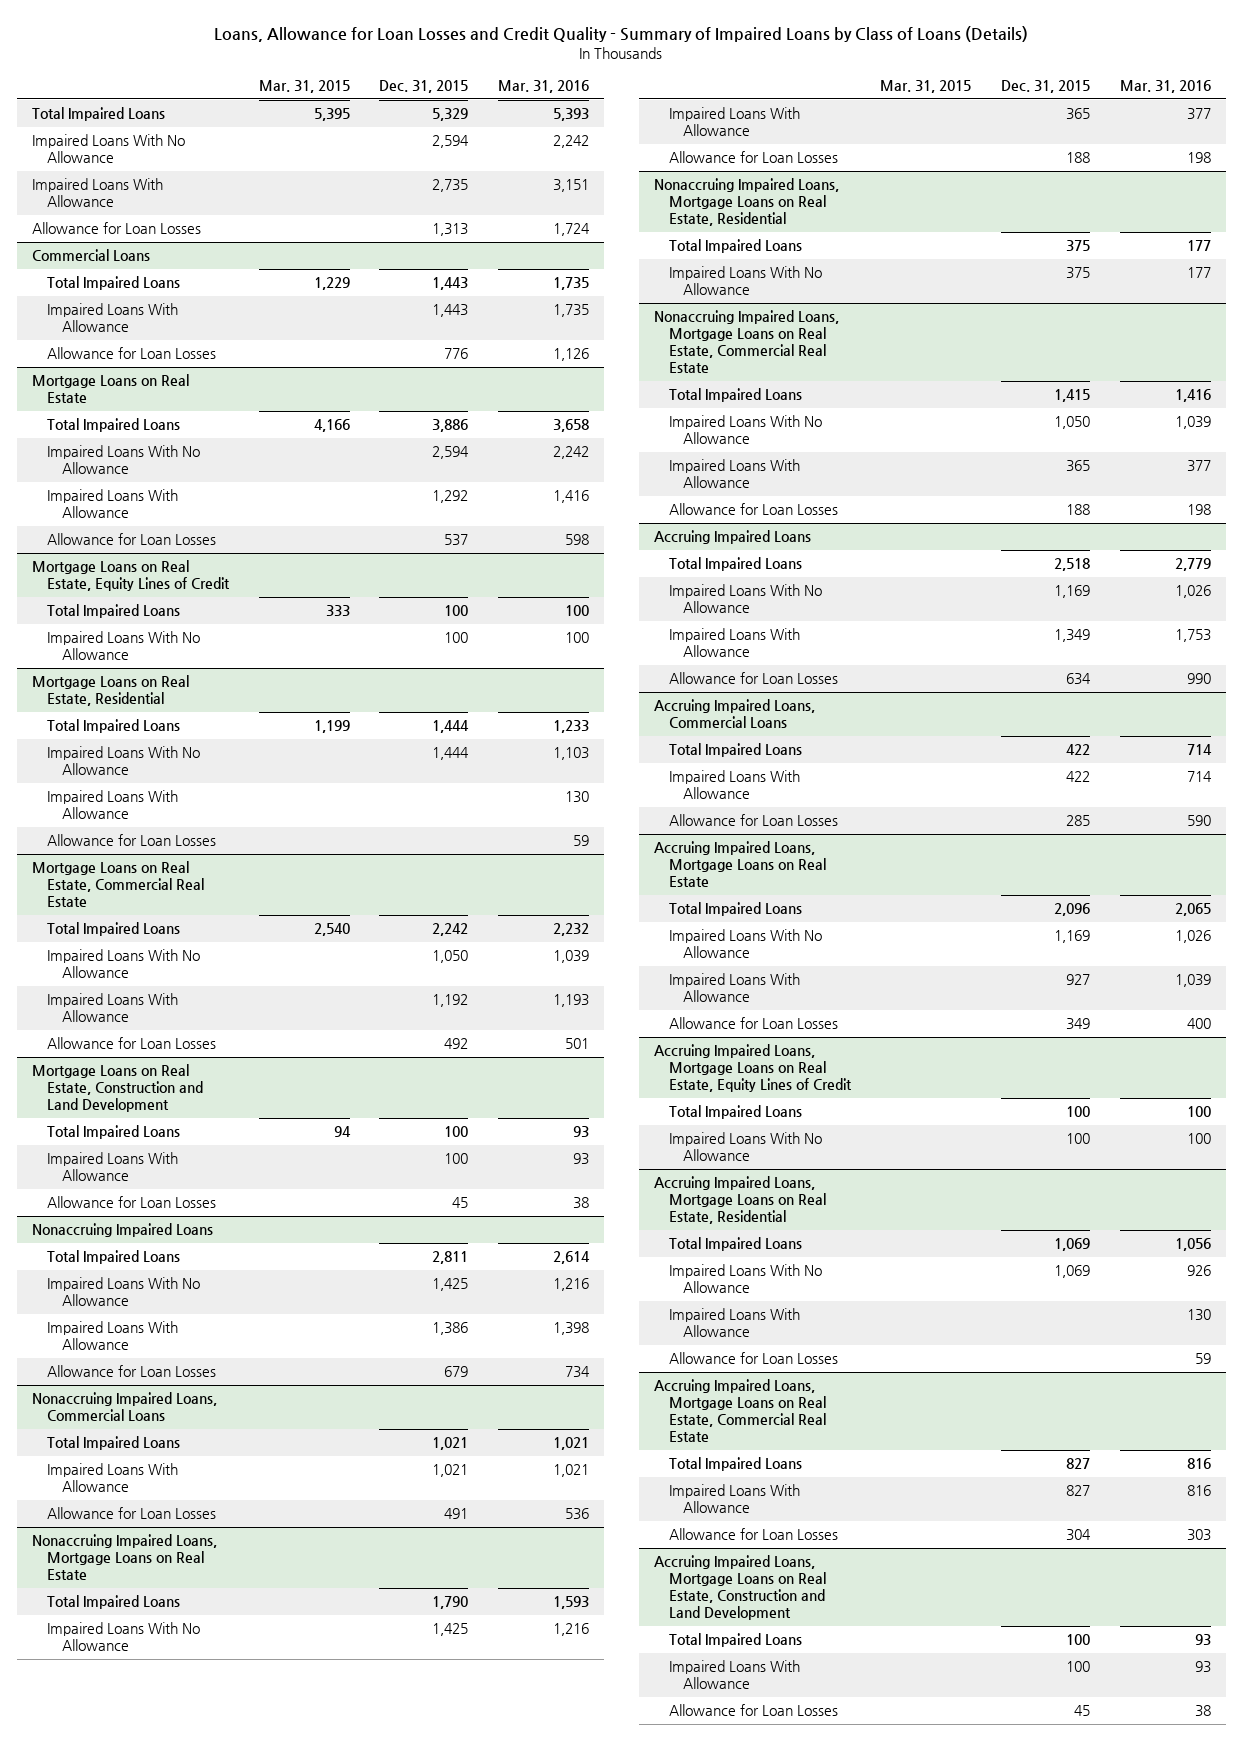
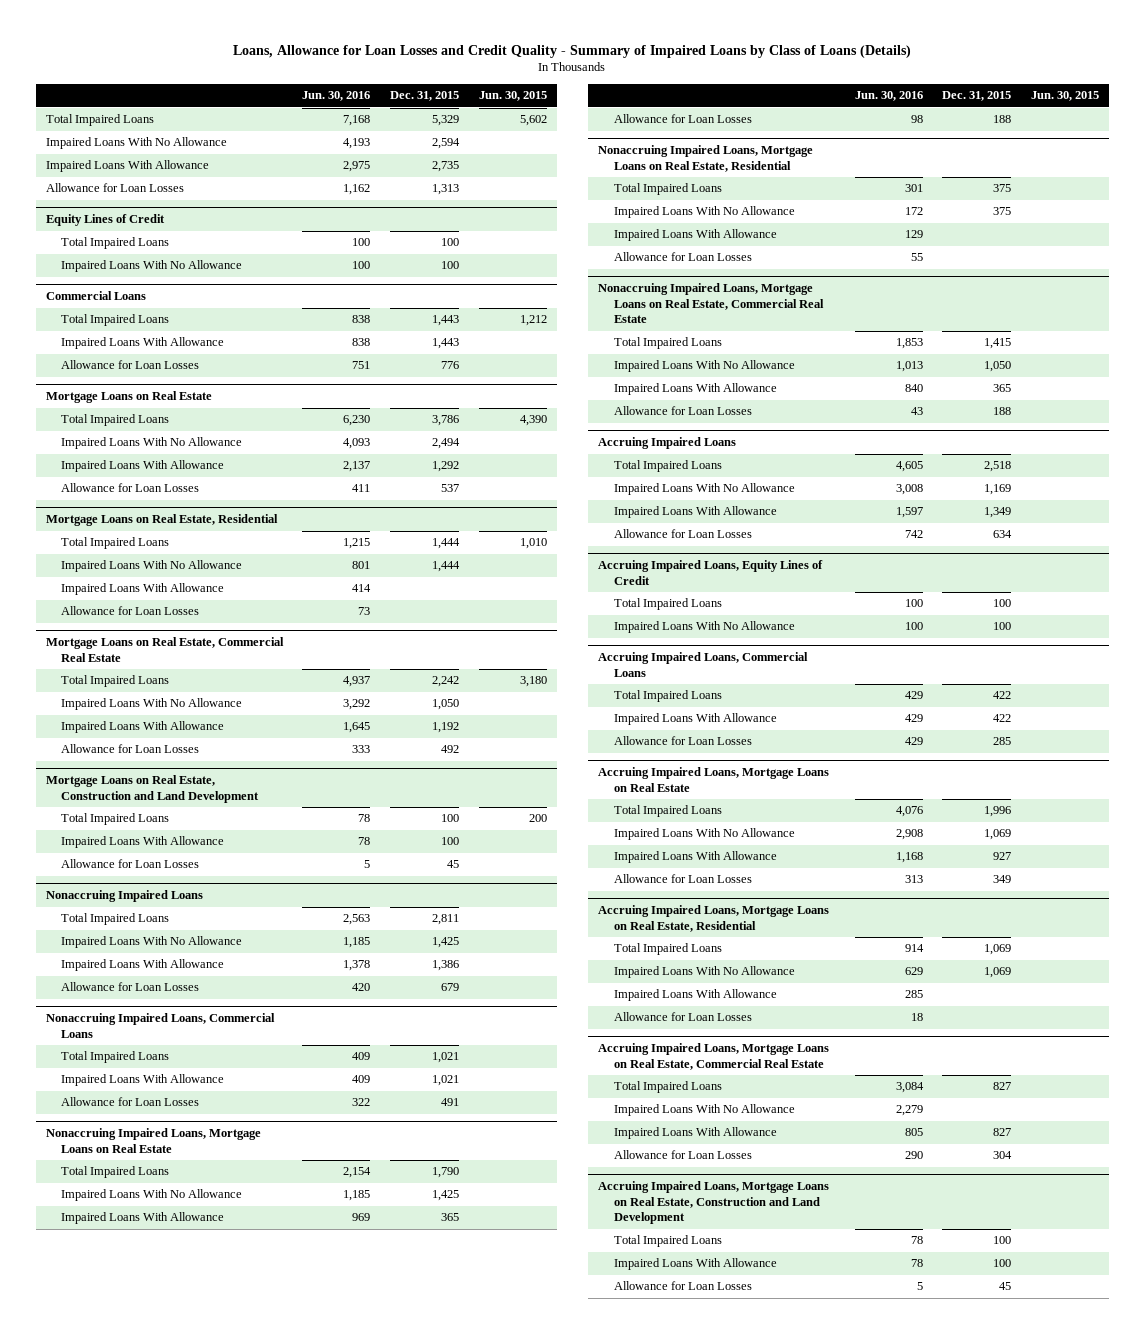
- | Mar. 31, 2015 | Dec. 31, 2015 | Mar. 31, 2016
+ | Jun. 30, 2016 | Dec. 31, 2015 | Jun. 30, 2015
+ Equity Lines of Credit
+ Total Impaired Loans | 100 | 100 |
+ Impaired Loans With No Allowance | 100 | 100 |
@ Mortgage Loans on Real Estate
- Total Impaired Loans | 4,166 | 3,886 | 3,658
- Impaired Loans With No Allowance | | 2,594 | 2,242
+ Total Impaired Loans | 6,230 | 3,786 | 4,390
+ Impaired Loans With No Allowance | 4,093 | 2,494 |
- Mortgage Loans on Real Estate, Equity Lines of Credit
- Total Impaired Loans | 333 | 100 | 100
- Impaired Loans With No Allowance | | 100 | 100
@ Nonaccruing Impaired Loans, Mortgage Loans on Real Estate, Residential
+ Impaired Loans With Allowance | 129 | |
+ Allowance for Loan Losses | 55 | |
+ Accruing Impaired Loans, Equity Lines of Credit
+ Total Impaired Loans | 100 | 100 |
+ Impaired Loans With No Allowance | 100 | 100 |
@ Accruing Impaired Loans, Mortgage Loans on Real Estate
- Total Impaired Loans | | 2,096 | 2,065
- Impaired Loans With No Allowance | | 1,169 | 1,026
+ Total Impaired Loans | 4,076 | 1,996 |
+ Impaired Loans With No Allowance | 2,908 | 1,069 |
- Accruing Impaired Loans, Mortgage Loans on Real Estate, Equity Lines of Credit
- Total Impaired Loans | | 100 | 100
- Impaired Loans With No Allowance | | 100 | 100
@ Accruing Impaired Loans, Mortgage Loans on Real Estate, Commercial Real Estate
+ Impaired Loans With No Allowance | 2,279 | |

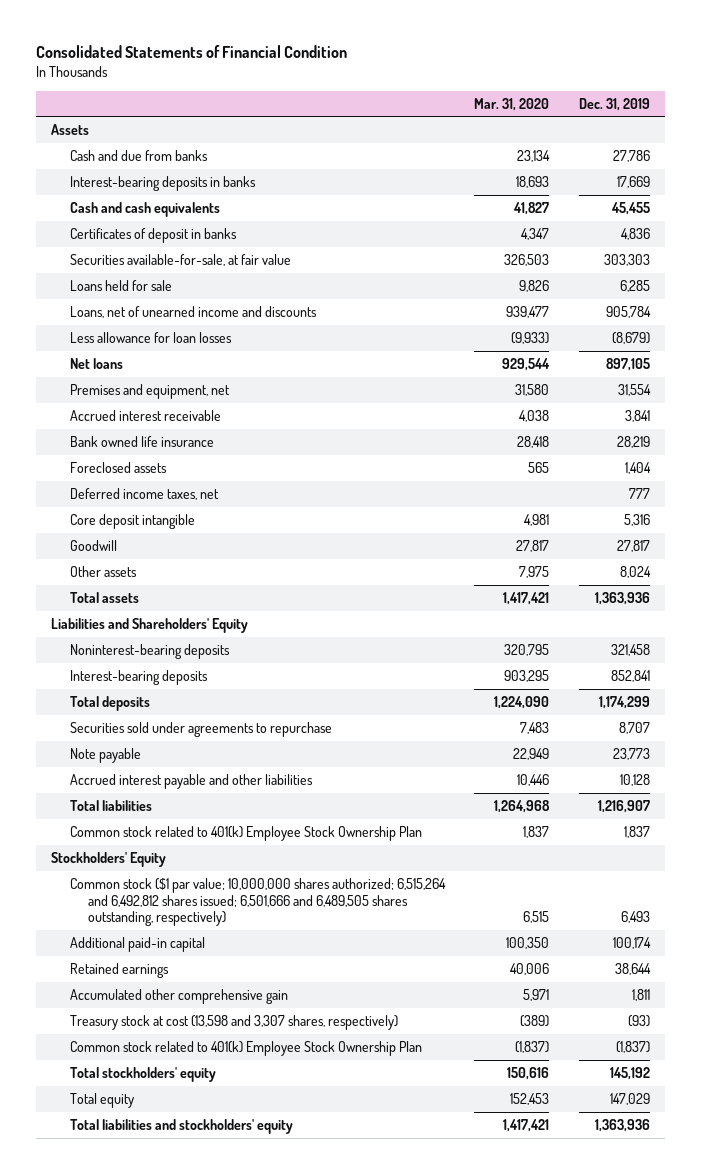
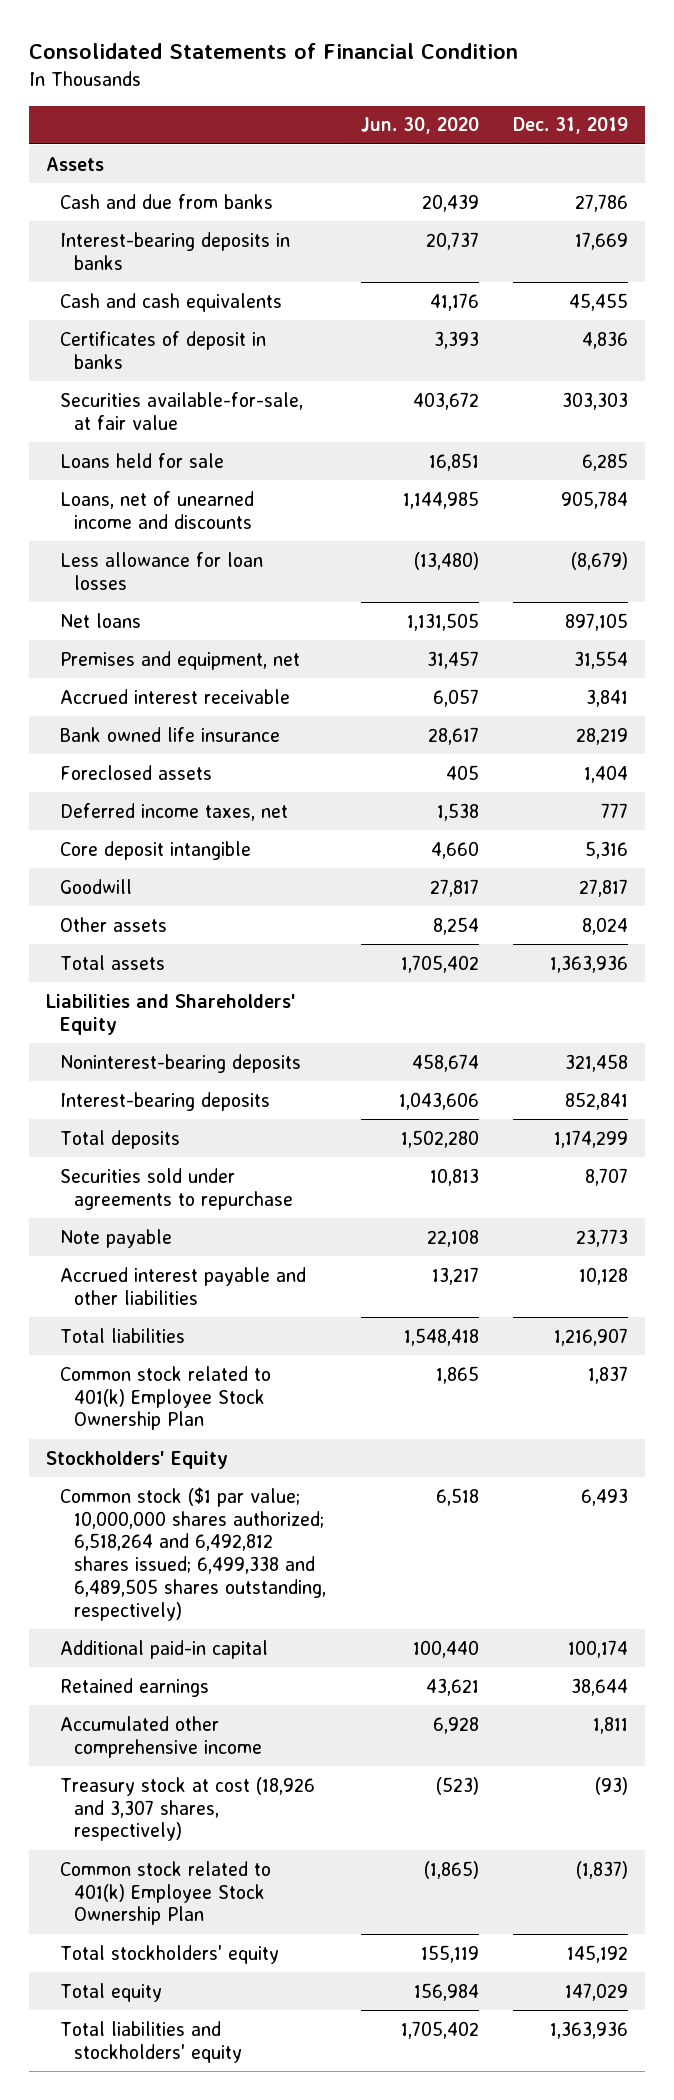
- | Mar. 31, 2020 | Dec. 31, 2019
+ | Jun. 30, 2020 | Dec. 31, 2019
- Common stock ($1 par value; 10,000,000 shares authorized; 6,515,264 and 6,492,812 shares issued; 6,501,666 and 6,489,505 shares outstanding, respectively) | 6,515 | 6,493
+ Common stock ($1 par value; 10,000,000 shares authorized; 6,518,264 and 6,492,812 shares issued; 6,499,338 and 6,489,505 shares outstanding, respectively) | 6,518 | 6,493
- Accumulated other comprehensive gain | 5,971 | 1,811
- Treasury stock at cost (13,598 and 3,307 shares, respectively) | (389) | (93)
+ Accumulated other comprehensive income | 6,928 | 1,811
+ Treasury stock at cost (18,926 and 3,307 shares, respectively) | (523) | (93)

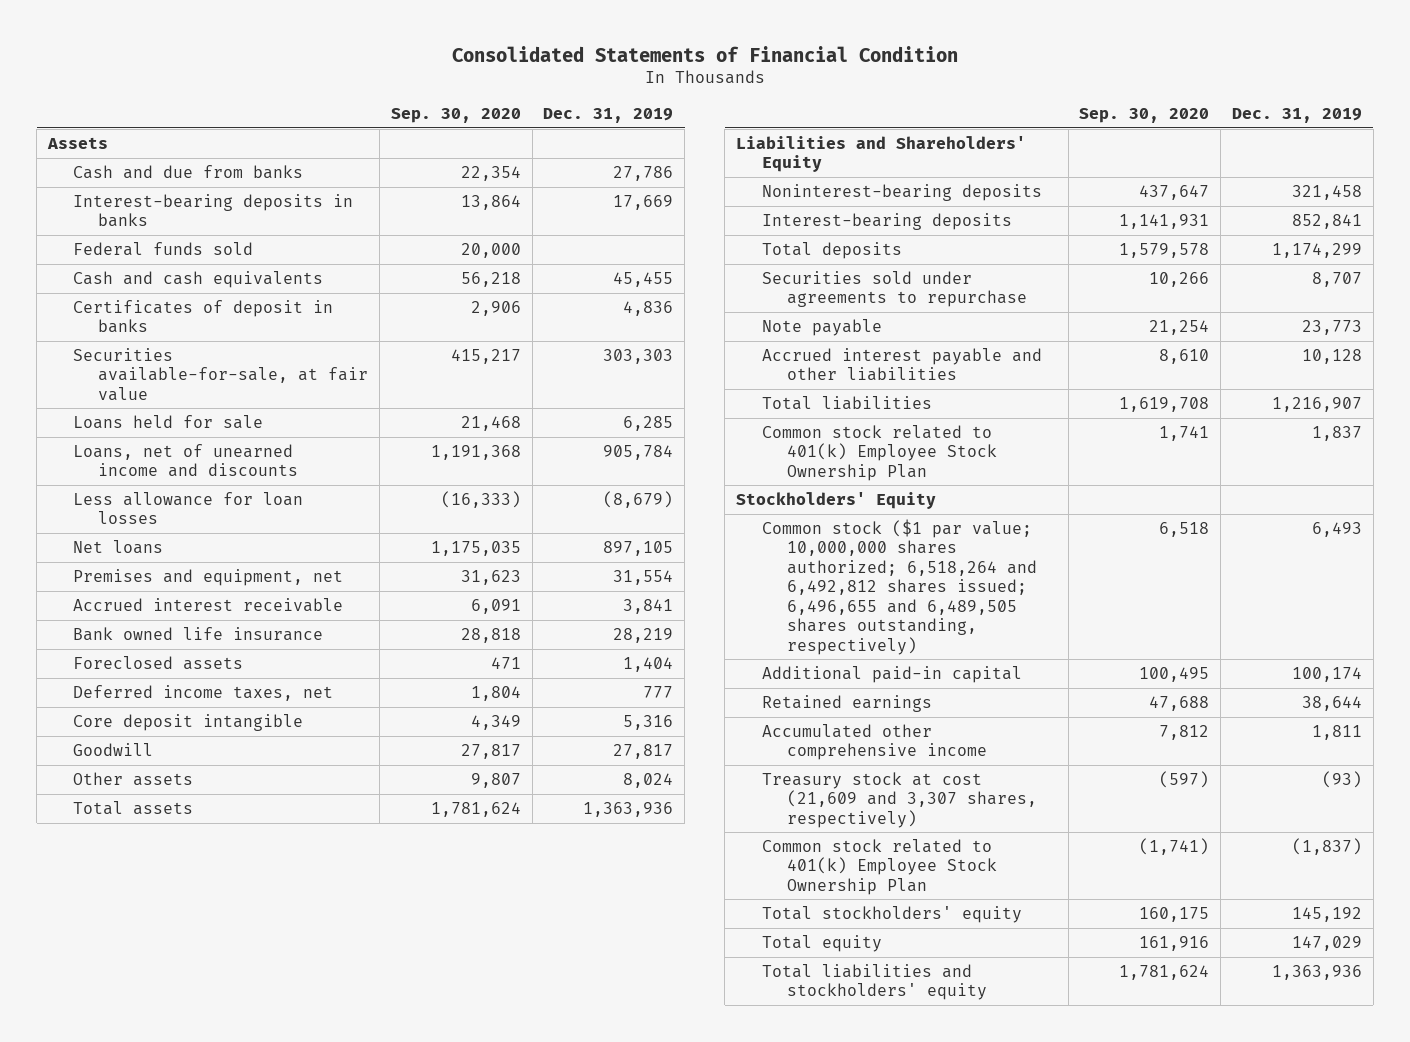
- | Jun. 30, 2020 | Dec. 31, 2019
+ | Sep. 30, 2020 | Dec. 31, 2019
+ Federal funds sold | 20,000 |
- Common stock ($1 par value; 10,000,000 shares authorized; 6,518,264 and 6,492,812 shares issued; 6,499,338 and 6,489,505 shares outstanding, respectively) | 6,518 | 6,493
+ Common stock ($1 par value; 10,000,000 shares authorized; 6,518,264 and 6,492,812 shares issued; 6,496,655 and 6,489,505 shares outstanding, respectively) | 6,518 | 6,493
- Treasury stock at cost (18,926 and 3,307 shares, respectively) | (523) | (93)
+ Treasury stock at cost (21,609 and 3,307 shares, respectively) | (597) | (93)

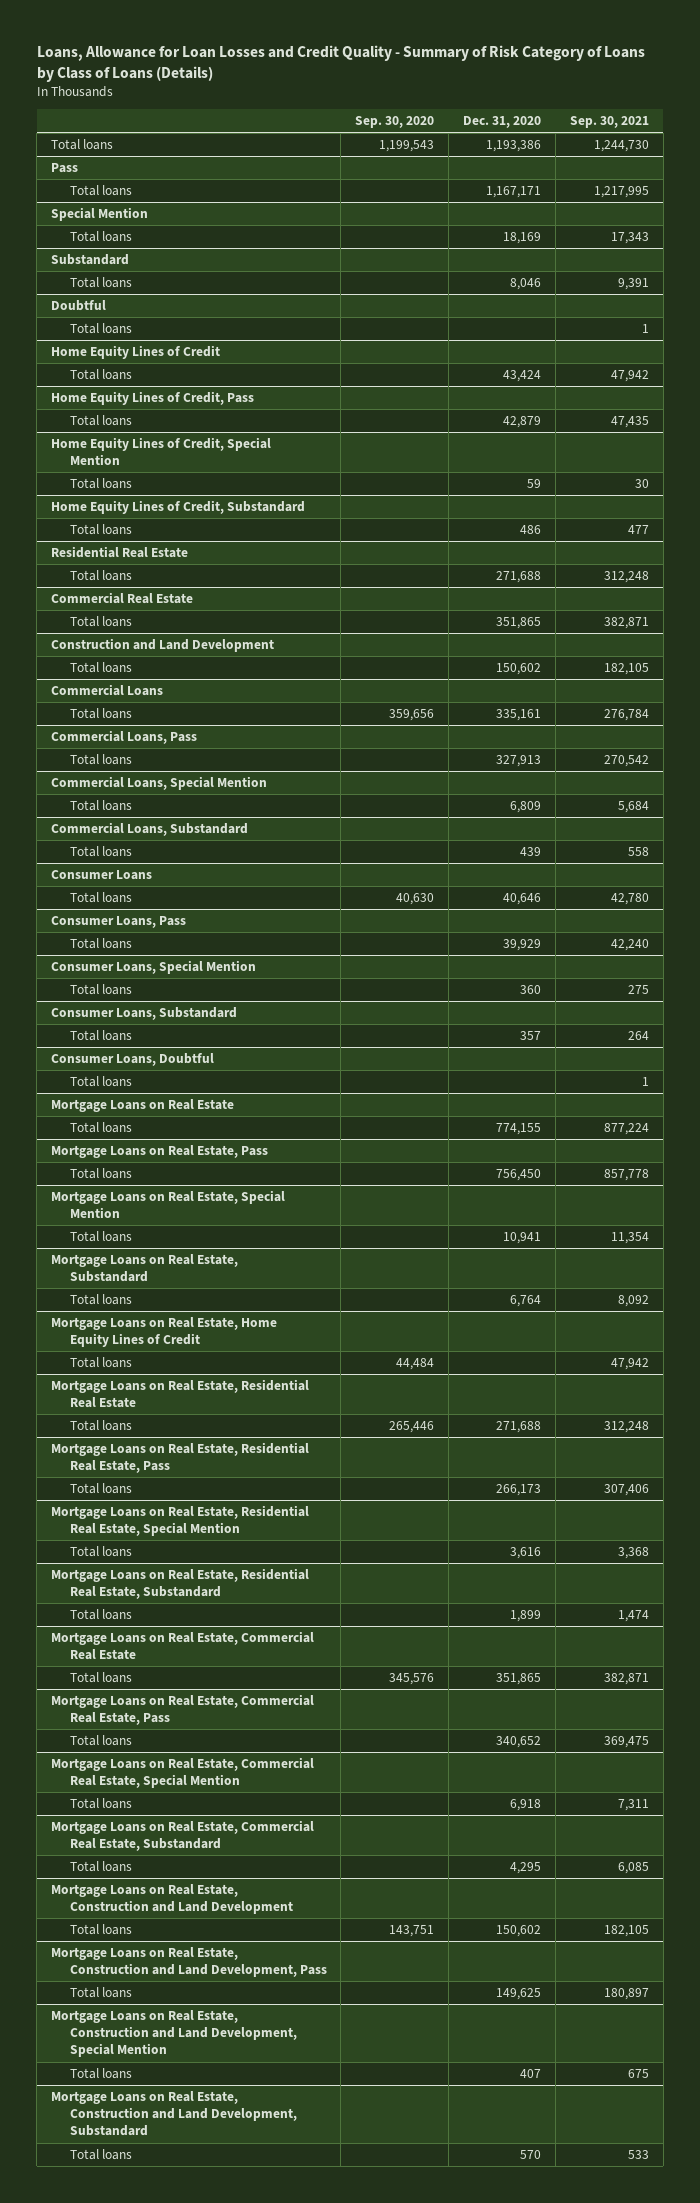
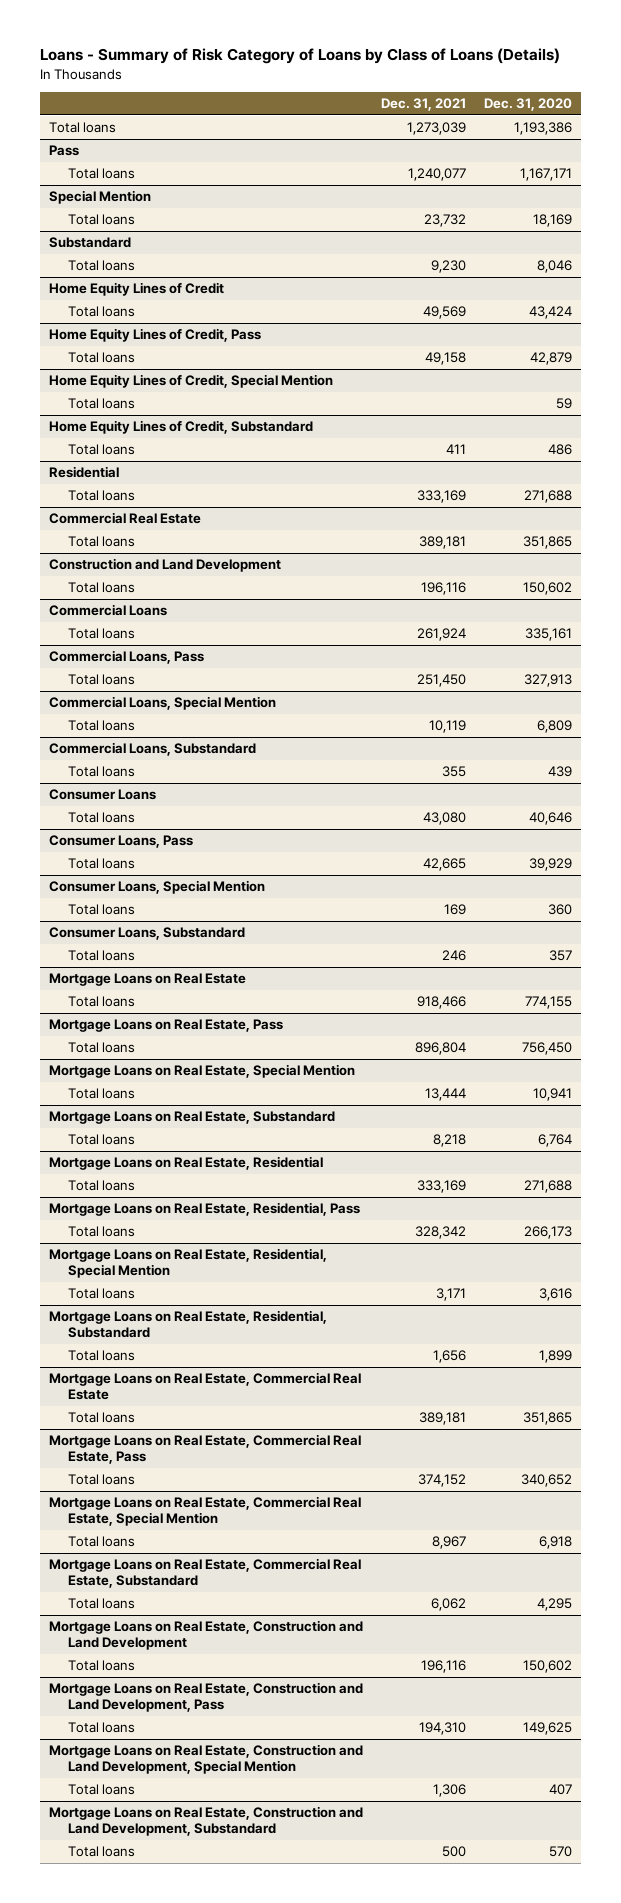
- Loans, Allowance for Loan Losses and Credit Quality - Summary of Risk Category of Loans by Class of Loans (Details)
+ Loans - Summary of Risk Category of Loans by Class of Loans (Details)
- | Sep. 30, 2020 | Dec. 31, 2020 | Sep. 30, 2021
+ | Dec. 31, 2021 | Dec. 31, 2020
- Doubtful
- Total loans | | | 1
- Residential Real Estate
+ Residential
- Consumer Loans, Doubtful
- Total loans | | | 1
- Mortgage Loans on Real Estate, Home Equity Lines of Credit
- Total loans | 44,484 | | 47,942
- Mortgage Loans on Real Estate, Residential Real Estate
+ Mortgage Loans on Real Estate, Residential
- Mortgage Loans on Real Estate, Residential Real Estate, Pass
+ Mortgage Loans on Real Estate, Residential, Pass
- Mortgage Loans on Real Estate, Residential Real Estate, Special Mention
+ Mortgage Loans on Real Estate, Residential, Special Mention
- Mortgage Loans on Real Estate, Residential Real Estate, Substandard
+ Mortgage Loans on Real Estate, Residential, Substandard

